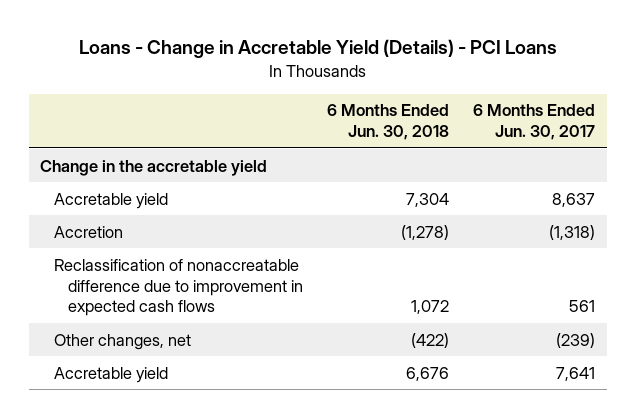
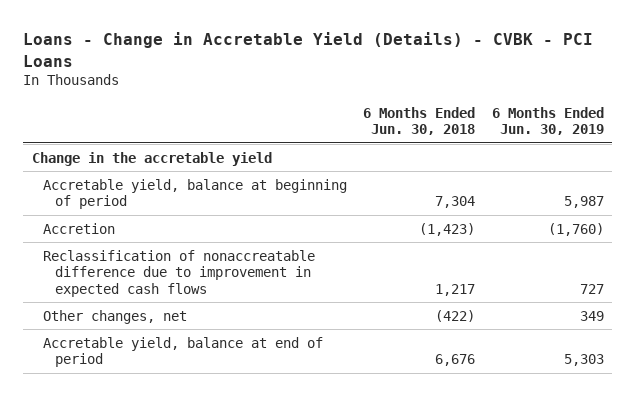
- Loans - Change in Accretable Yield (Details) - PCI Loans
+ Loans - Change in Accretable Yield (Details) - CVBK - PCI Loans
- | 6 Months Ended Jun. 30, 2018 | 6 Months Ended Jun. 30, 2017
+ | 6 Months Ended Jun. 30, 2018 | 6 Months Ended Jun. 30, 2019
- Accretable yield | 7,304 | 8,637
- Accretion | (1,278) | (1,318)
- Reclassification of nonaccreatable difference due to improvement in expected cash flows | 1,072 | 561
+ Accretable yield, balance at beginning of period | 7,304 | 5,987
+ Accretion | (1,423) | (1,760)
+ Reclassification of nonaccreatable difference due to improvement in expected cash flows | 1,217 | 727
- Accretable yield | 6,676 | 7,641
+ Accretable yield, balance at end of period | 6,676 | 5,303

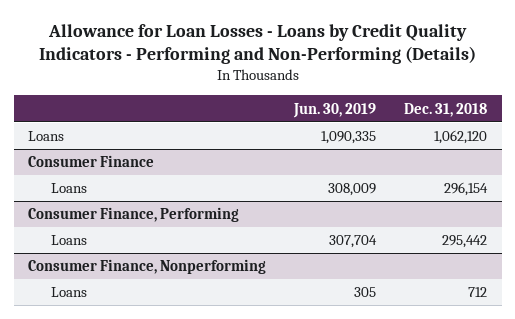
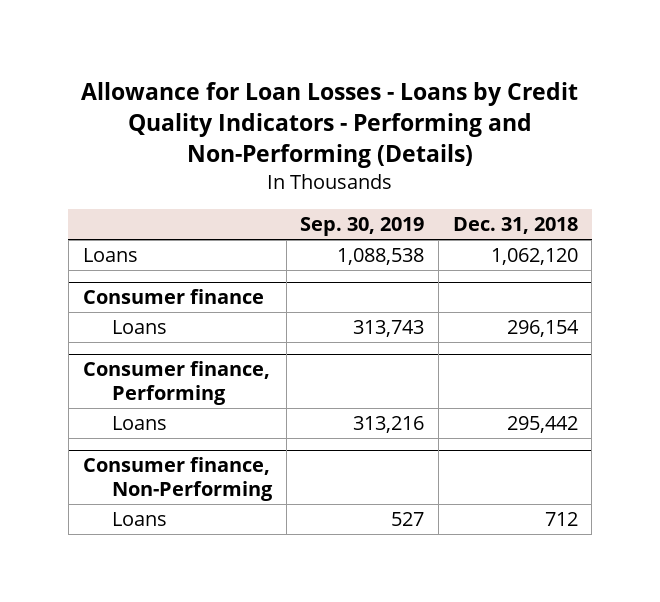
- | Jun. 30, 2019 | Dec. 31, 2018
+ | Sep. 30, 2019 | Dec. 31, 2018
- Consumer Finance
+ Consumer finance
- Consumer Finance, Performing
+ Consumer finance, Performing
- Consumer Finance, Nonperforming
+ Consumer finance, Non-Performing

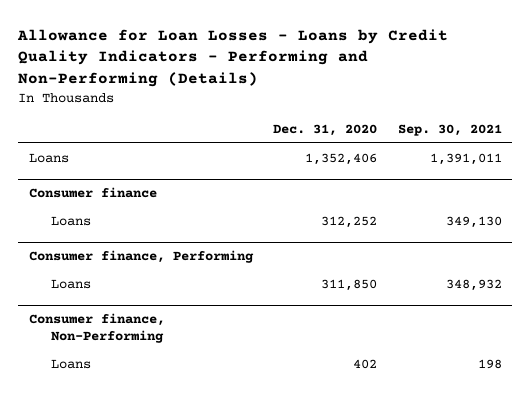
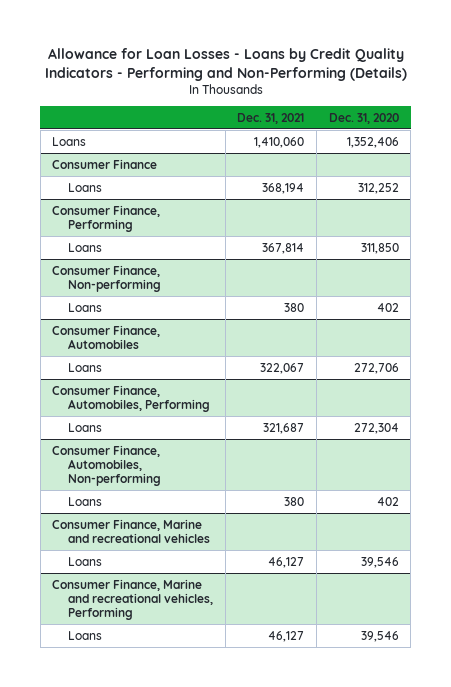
- | Dec. 31, 2020 | Sep. 30, 2021
+ | Dec. 31, 2021 | Dec. 31, 2020
- Consumer finance
+ Consumer Finance
- Consumer finance, Performing
+ Consumer Finance, Performing
- Consumer finance, Non-Performing
+ Consumer Finance, Non-performing
+ Consumer Finance, Automobiles
+ Loans | 322,067 | 272,706
+ Consumer Finance, Automobiles, Performing
+ Loans | 321,687 | 272,304
+ Consumer Finance, Automobiles, Non-performing
+ Loans | 380 | 402
+ Consumer Finance, Marine and recreational vehicles
+ Loans | 46,127 | 39,546
+ Consumer Finance, Marine and recreational vehicles, Performing
+ Loans | 46,127 | 39,546

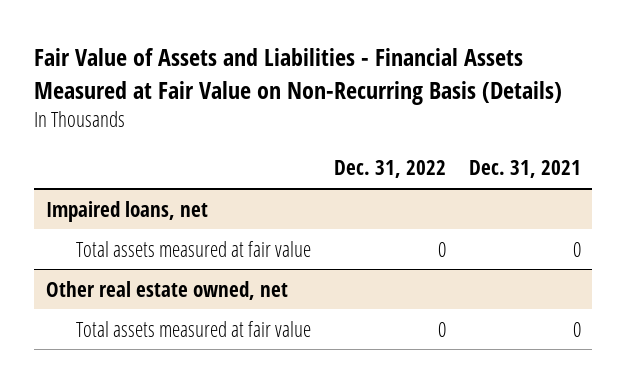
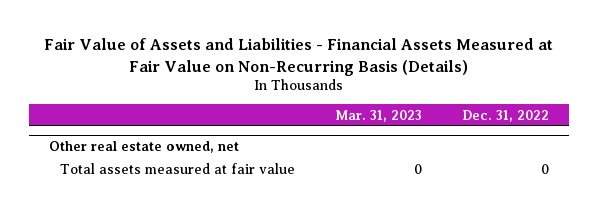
- | Dec. 31, 2022 | Dec. 31, 2021
+ | Mar. 31, 2023 | Dec. 31, 2022
- Impaired loans, net
- Total assets measured at fair value | 0 | 0

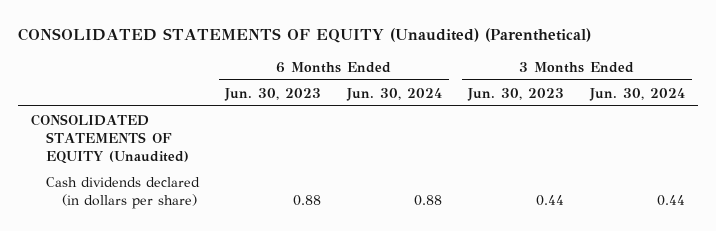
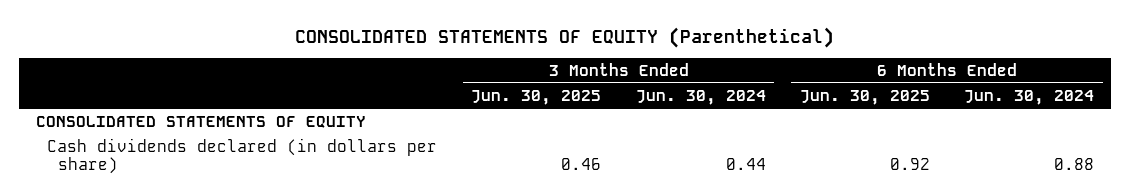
- CONSOLIDATED STATEMENTS OF EQUITY (Unaudited) (Parenthetical)
+ CONSOLIDATED STATEMENTS OF EQUITY (Parenthetical)
- | 6 Months Ended Jun. 30, 2023 | 6 Months Ended Jun. 30, 2024 | 3 Months Ended Jun. 30, 2023 | 3 Months Ended Jun. 30, 2024
+ | 3 Months Ended Jun. 30, 2025 | 3 Months Ended Jun. 30, 2024 | 6 Months Ended Jun. 30, 2025 | 6 Months Ended Jun. 30, 2024
- CONSOLIDATED STATEMENTS OF EQUITY (Unaudited)
+ CONSOLIDATED STATEMENTS OF EQUITY

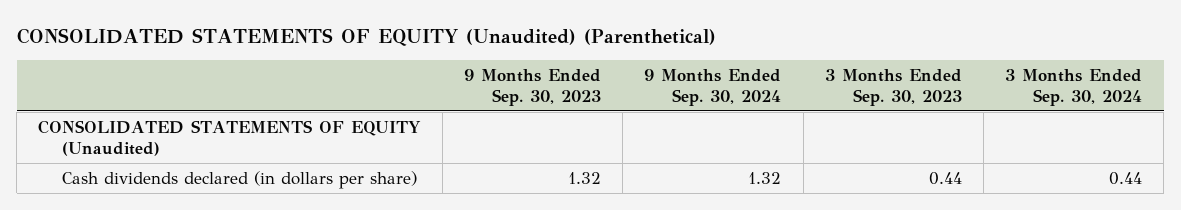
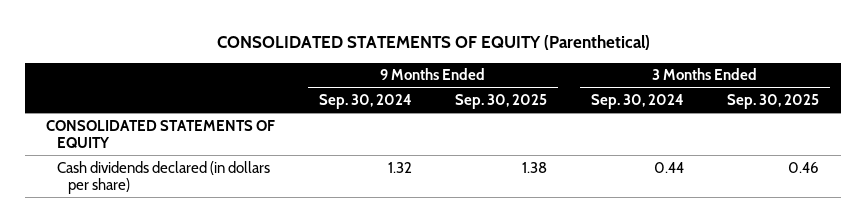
- CONSOLIDATED STATEMENTS OF EQUITY (Unaudited) (Parenthetical)
+ CONSOLIDATED STATEMENTS OF EQUITY (Parenthetical)
- | 9 Months Ended Sep. 30, 2023 | 9 Months Ended Sep. 30, 2024 | 3 Months Ended Sep. 30, 2023 | 3 Months Ended Sep. 30, 2024
+ | 9 Months Ended Sep. 30, 2024 | 9 Months Ended Sep. 30, 2025 | 3 Months Ended Sep. 30, 2024 | 3 Months Ended Sep. 30, 2025
- CONSOLIDATED STATEMENTS OF EQUITY (Unaudited)
+ CONSOLIDATED STATEMENTS OF EQUITY

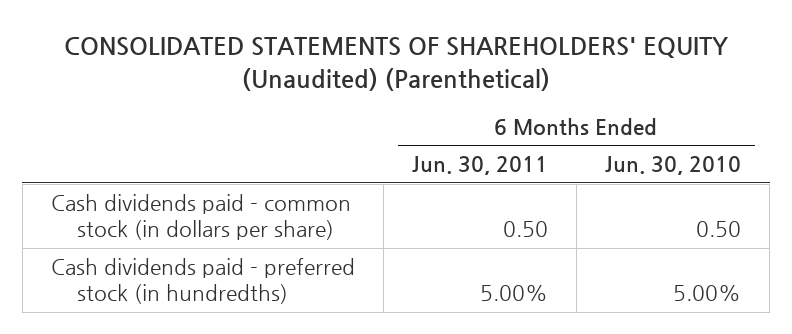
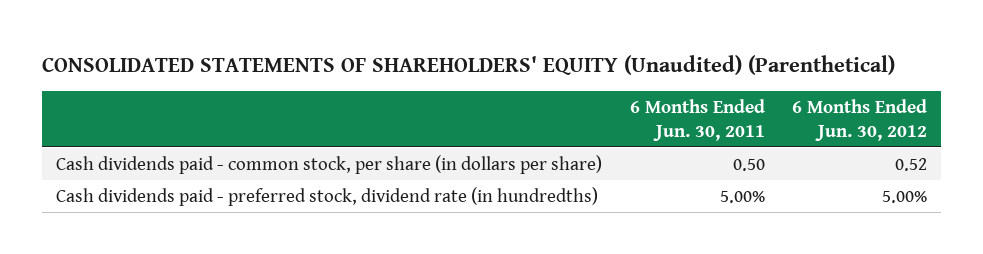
- | 6 Months Ended Jun. 30, 2011 | 6 Months Ended Jun. 30, 2010
+ | 6 Months Ended Jun. 30, 2011 | 6 Months Ended Jun. 30, 2012
- Cash dividends paid - common stock (in dollars per share) | 0.50 | 0.50
- Cash dividends paid - preferred stock (in hundredths) | 5.00% | 5.00%
+ Cash dividends paid - common stock, per share (in dollars per share) | 0.50 | 0.52
+ Cash dividends paid - preferred stock, dividend rate (in hundredths) | 5.00% | 5.00%

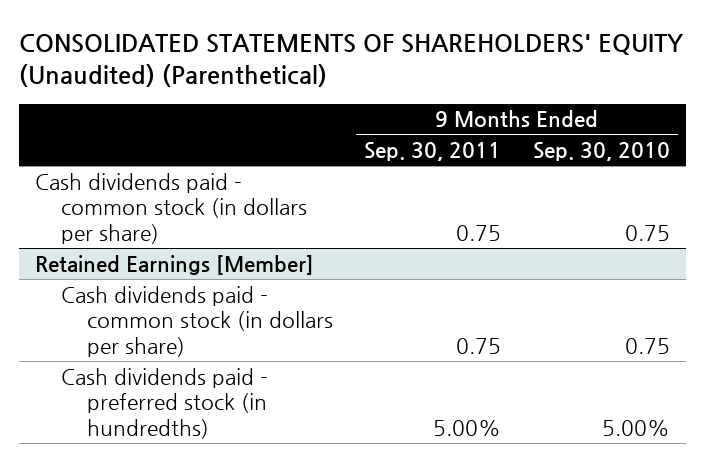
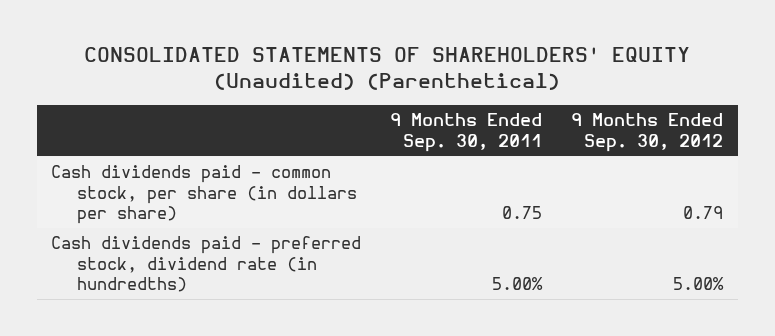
- | 9 Months Ended Sep. 30, 2011 | 9 Months Ended Sep. 30, 2010
+ | 9 Months Ended Sep. 30, 2011 | 9 Months Ended Sep. 30, 2012
- Cash dividends paid - common stock (in dollars per share) | 0.75 | 0.75
- Retained Earnings [Member]
- Cash dividends paid - common stock (in dollars per share) | 0.75 | 0.75
- Cash dividends paid - preferred stock (in hundredths) | 5.00% | 5.00%
+ Cash dividends paid - common stock, per share (in dollars per share) | 0.75 | 0.79
+ Cash dividends paid - preferred stock, dividend rate (in hundredths) | 5.00% | 5.00%

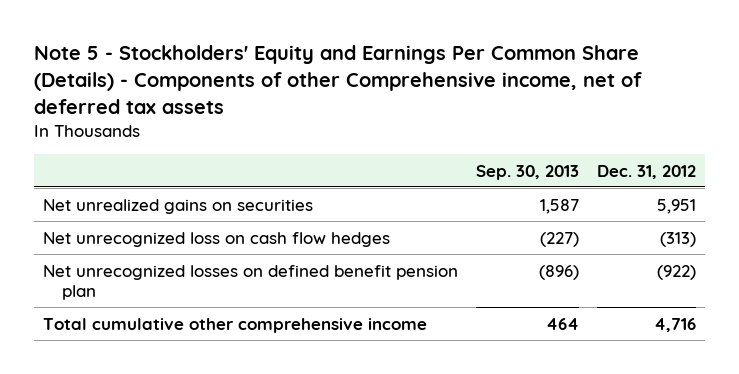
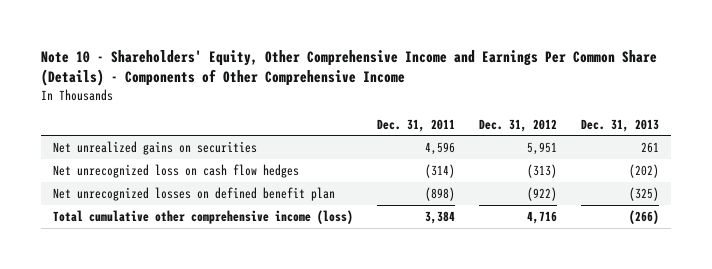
- Note 5 - Stockholders' Equity and Earnings Per Common Share (Details) - Components of other Comprehensive income, net of deferred tax assets
+ Note 10 - Shareholders' Equity, Other Comprehensive Income and Earnings Per Common Share (Details) - Components of Other Comprehensive Income
- | Sep. 30, 2013 | Dec. 31, 2012
+ | Dec. 31, 2011 | Dec. 31, 2012 | Dec. 31, 2013
- Net unrecognized losses on defined benefit pension plan | (896) | (922)
- Total cumulative other comprehensive income | 464 | 4,716
+ Net unrecognized losses on defined benefit plan | (898) | (922) | (325)
+ Total cumulative other comprehensive income (loss) | 3,384 | 4,716 | (266)

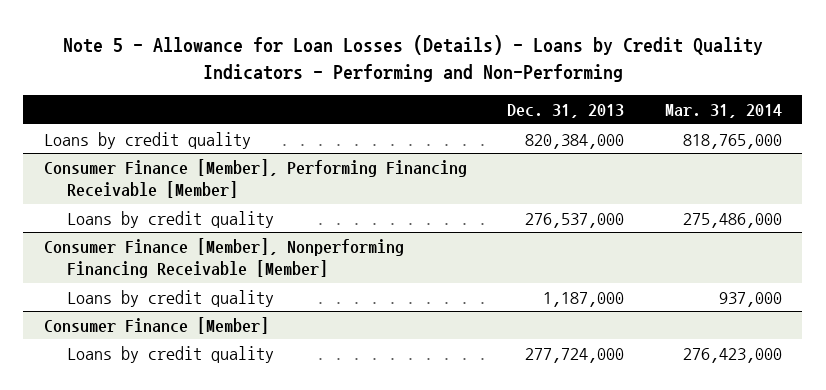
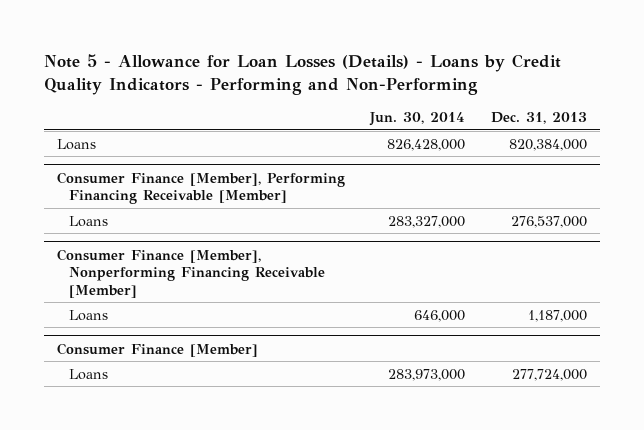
- | Dec. 31, 2013 | Mar. 31, 2014
+ | Jun. 30, 2014 | Dec. 31, 2013
- Loans by credit quality | 820,384,000 | 818,765,000
+ Loans | 826,428,000 | 820,384,000
@ Consumer Finance [Member], Performing Financing Receivable [Member]
- Loans by credit quality | 276,537,000 | 275,486,000
+ Loans | 283,327,000 | 276,537,000
@ Consumer Finance [Member], Nonperforming Financing Receivable [Member]
- Loans by credit quality | 1,187,000 | 937,000
+ Loans | 646,000 | 1,187,000
@ Consumer Finance [Member]
- Loans by credit quality | 277,724,000 | 276,423,000
+ Loans | 283,973,000 | 277,724,000

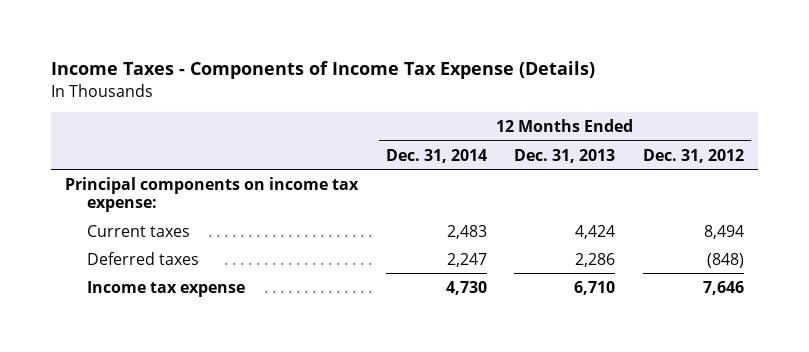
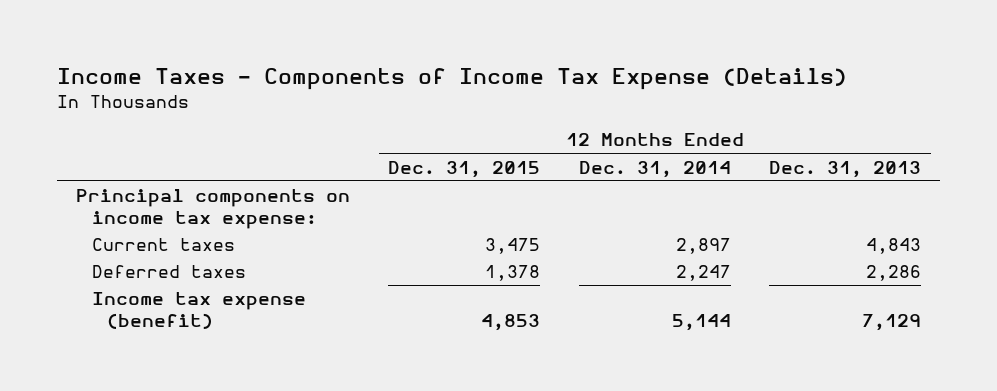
- | 12 Months Ended Dec. 31, 2014 | 12 Months Ended Dec. 31, 2013 | 12 Months Ended Dec. 31, 2012
+ | 12 Months Ended Dec. 31, 2015 | 12 Months Ended Dec. 31, 2014 | 12 Months Ended Dec. 31, 2013
- Current taxes | 2,483 | 4,424 | 8,494
+ Current taxes | 3,475 | 2,897 | 4,843
- Income tax expense | 4,730 | 6,710 | 7,646
+ Income tax expense (benefit) | 4,853 | 5,144 | 7,129

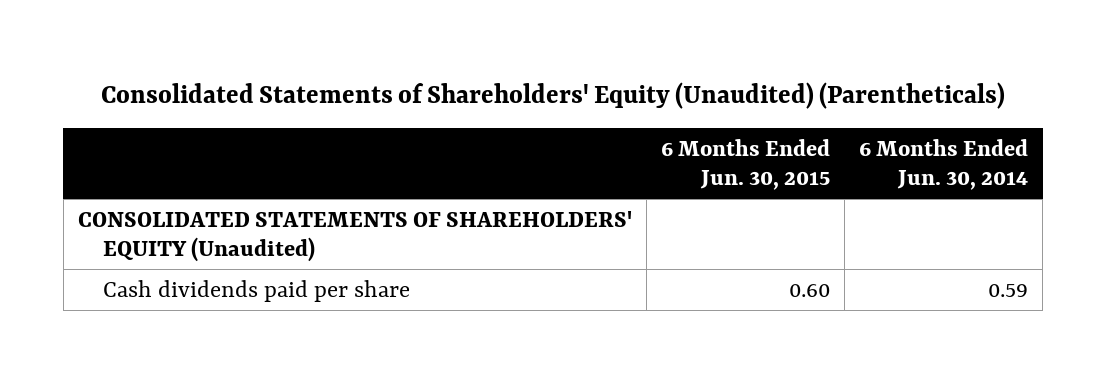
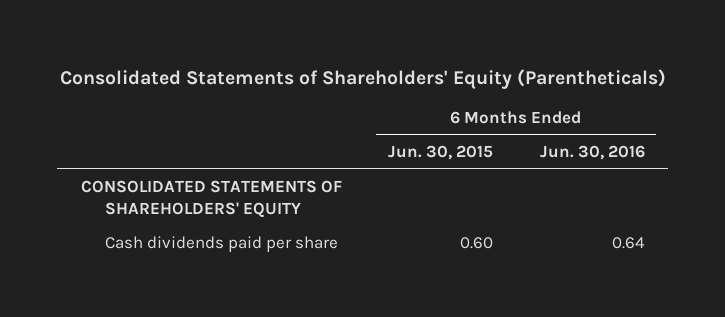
- Consolidated Statements of Shareholders' Equity (Unaudited) (Parentheticals)
+ Consolidated Statements of Shareholders' Equity (Parentheticals)
- | 6 Months Ended Jun. 30, 2015 | 6 Months Ended Jun. 30, 2014
+ | 6 Months Ended Jun. 30, 2015 | 6 Months Ended Jun. 30, 2016
- CONSOLIDATED STATEMENTS OF SHAREHOLDERS' EQUITY (Unaudited)
+ CONSOLIDATED STATEMENTS OF SHAREHOLDERS' EQUITY

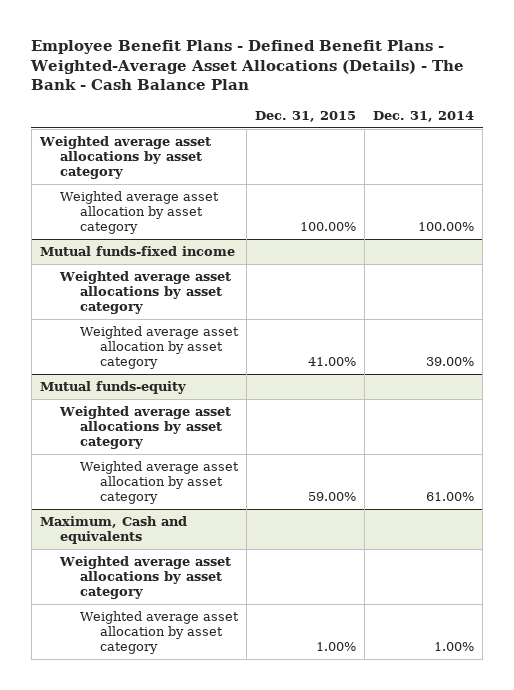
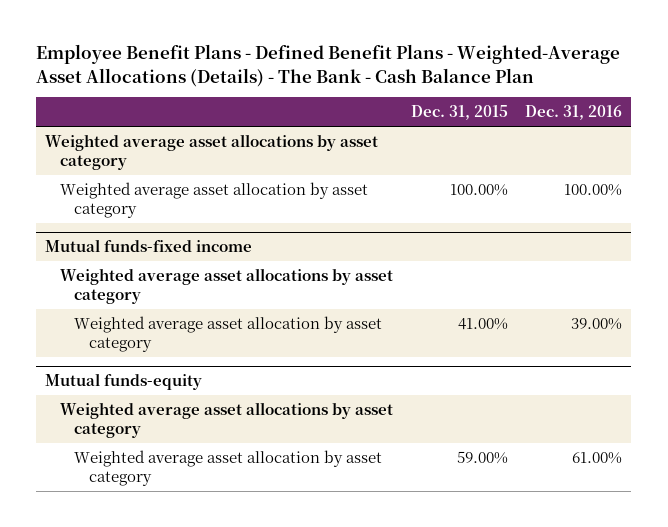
- | Dec. 31, 2015 | Dec. 31, 2014
+ | Dec. 31, 2015 | Dec. 31, 2016
- Maximum, Cash and equivalents
- Weighted average asset allocations by asset category
- Weighted average asset allocation by asset category | 1.00% | 1.00%

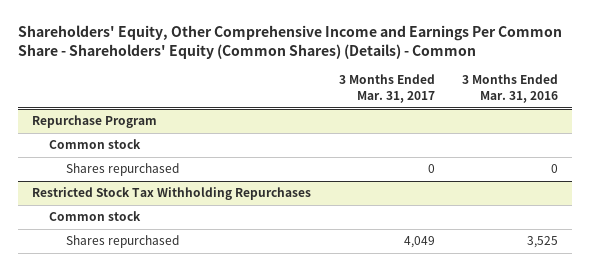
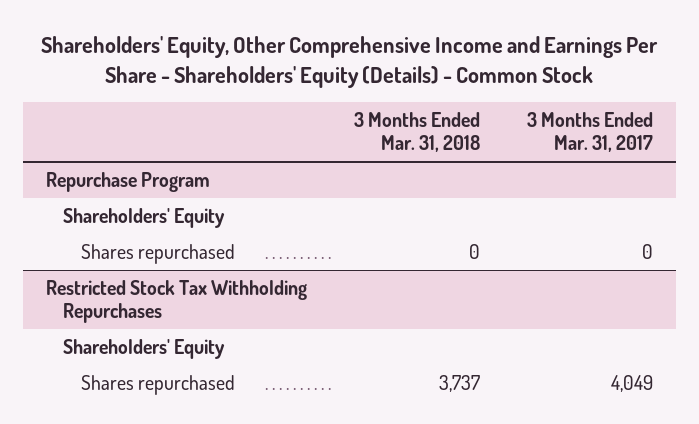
- Shareholders' Equity, Other Comprehensive Income and Earnings Per Common Share - Shareholders' Equity (Common Shares) (Details) - Common
+ Shareholders' Equity, Other Comprehensive Income and Earnings Per Share - Shareholders' Equity (Details) - Common Stock
- | 3 Months Ended Mar. 31, 2017 | 3 Months Ended Mar. 31, 2016
+ | 3 Months Ended Mar. 31, 2018 | 3 Months Ended Mar. 31, 2017
@ Repurchase Program
- Common stock
+ Shareholders' Equity
@ Restricted Stock Tax Withholding Repurchases
- Common stock
+ Shareholders' Equity

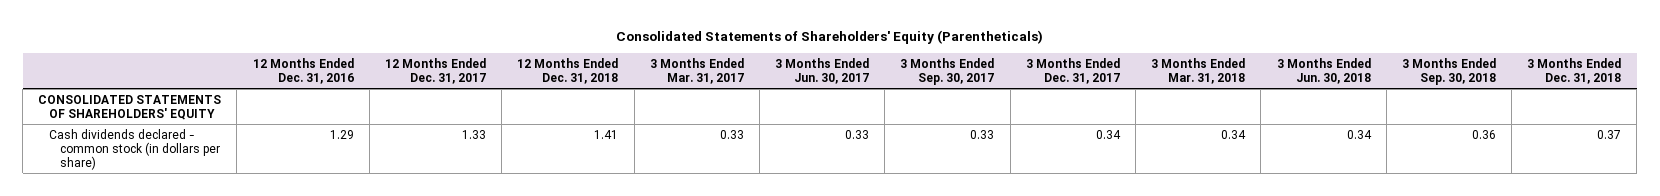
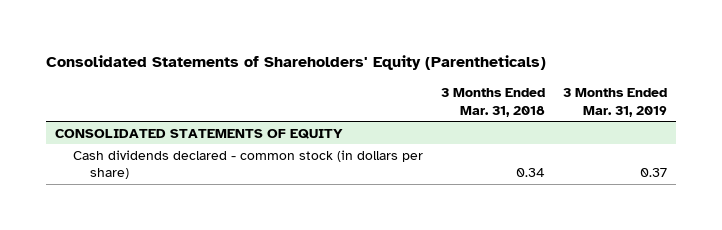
- | 12 Months Ended Dec. 31, 2016 | 12 Months Ended Dec. 31, 2017 | 12 Months Ended Dec. 31, 2018 | 3 Months Ended Mar. 31, 2017 | 3 Months Ended Jun. 30, 2017 | 3 Months Ended Sep. 30, 2017 | 3 Months Ended Dec. 31, 2017 | 3 Months Ended Mar. 31, 2018 | 3 Months Ended Jun. 30, 2018 | 3 Months Ended Sep. 30, 2018 | 3 Months Ended Dec. 31, 2018
+ | 3 Months Ended Mar. 31, 2018 | 3 Months Ended Mar. 31, 2019
- CONSOLIDATED STATEMENTS OF SHAREHOLDERS' EQUITY
+ CONSOLIDATED STATEMENTS OF EQUITY

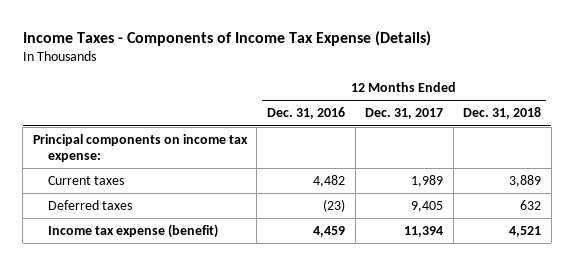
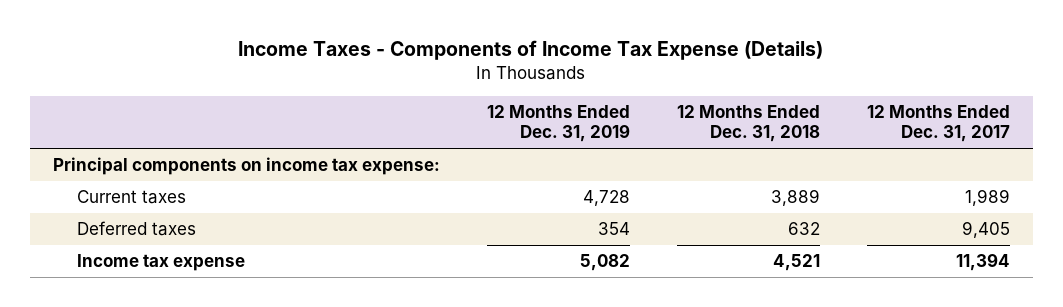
- | 12 Months Ended Dec. 31, 2016 | 12 Months Ended Dec. 31, 2017 | 12 Months Ended Dec. 31, 2018
+ | 12 Months Ended Dec. 31, 2019 | 12 Months Ended Dec. 31, 2018 | 12 Months Ended Dec. 31, 2017
- Income tax expense (benefit) | 4,459 | 11,394 | 4,521
+ Income tax expense | 5,082 | 4,521 | 11,394

